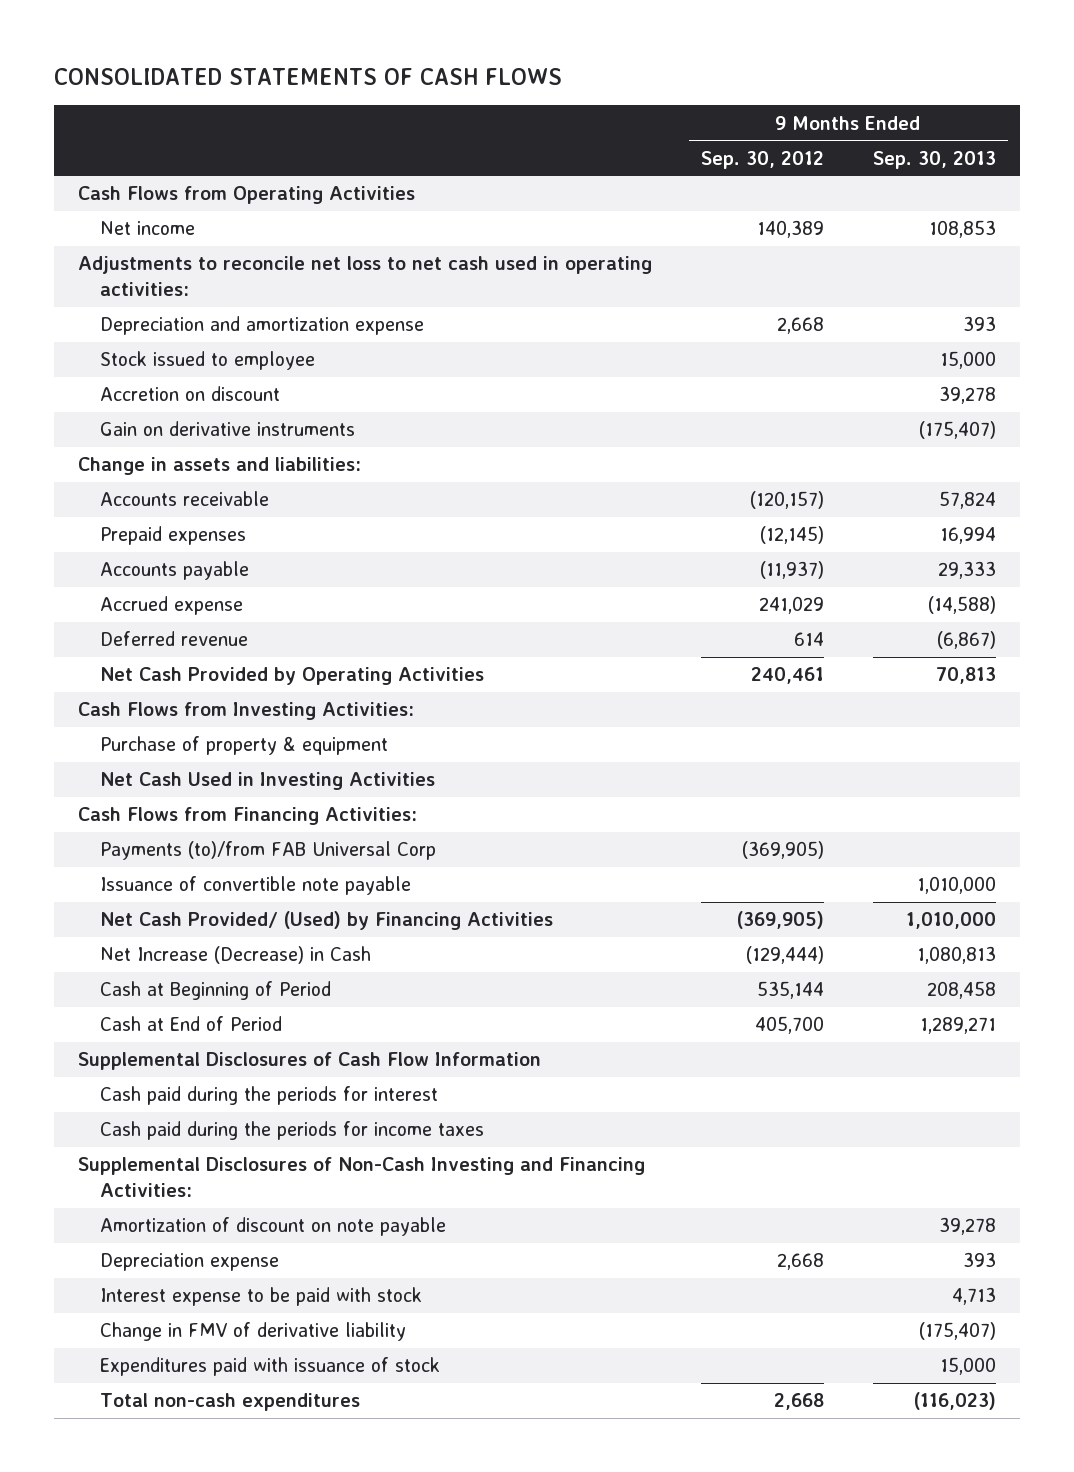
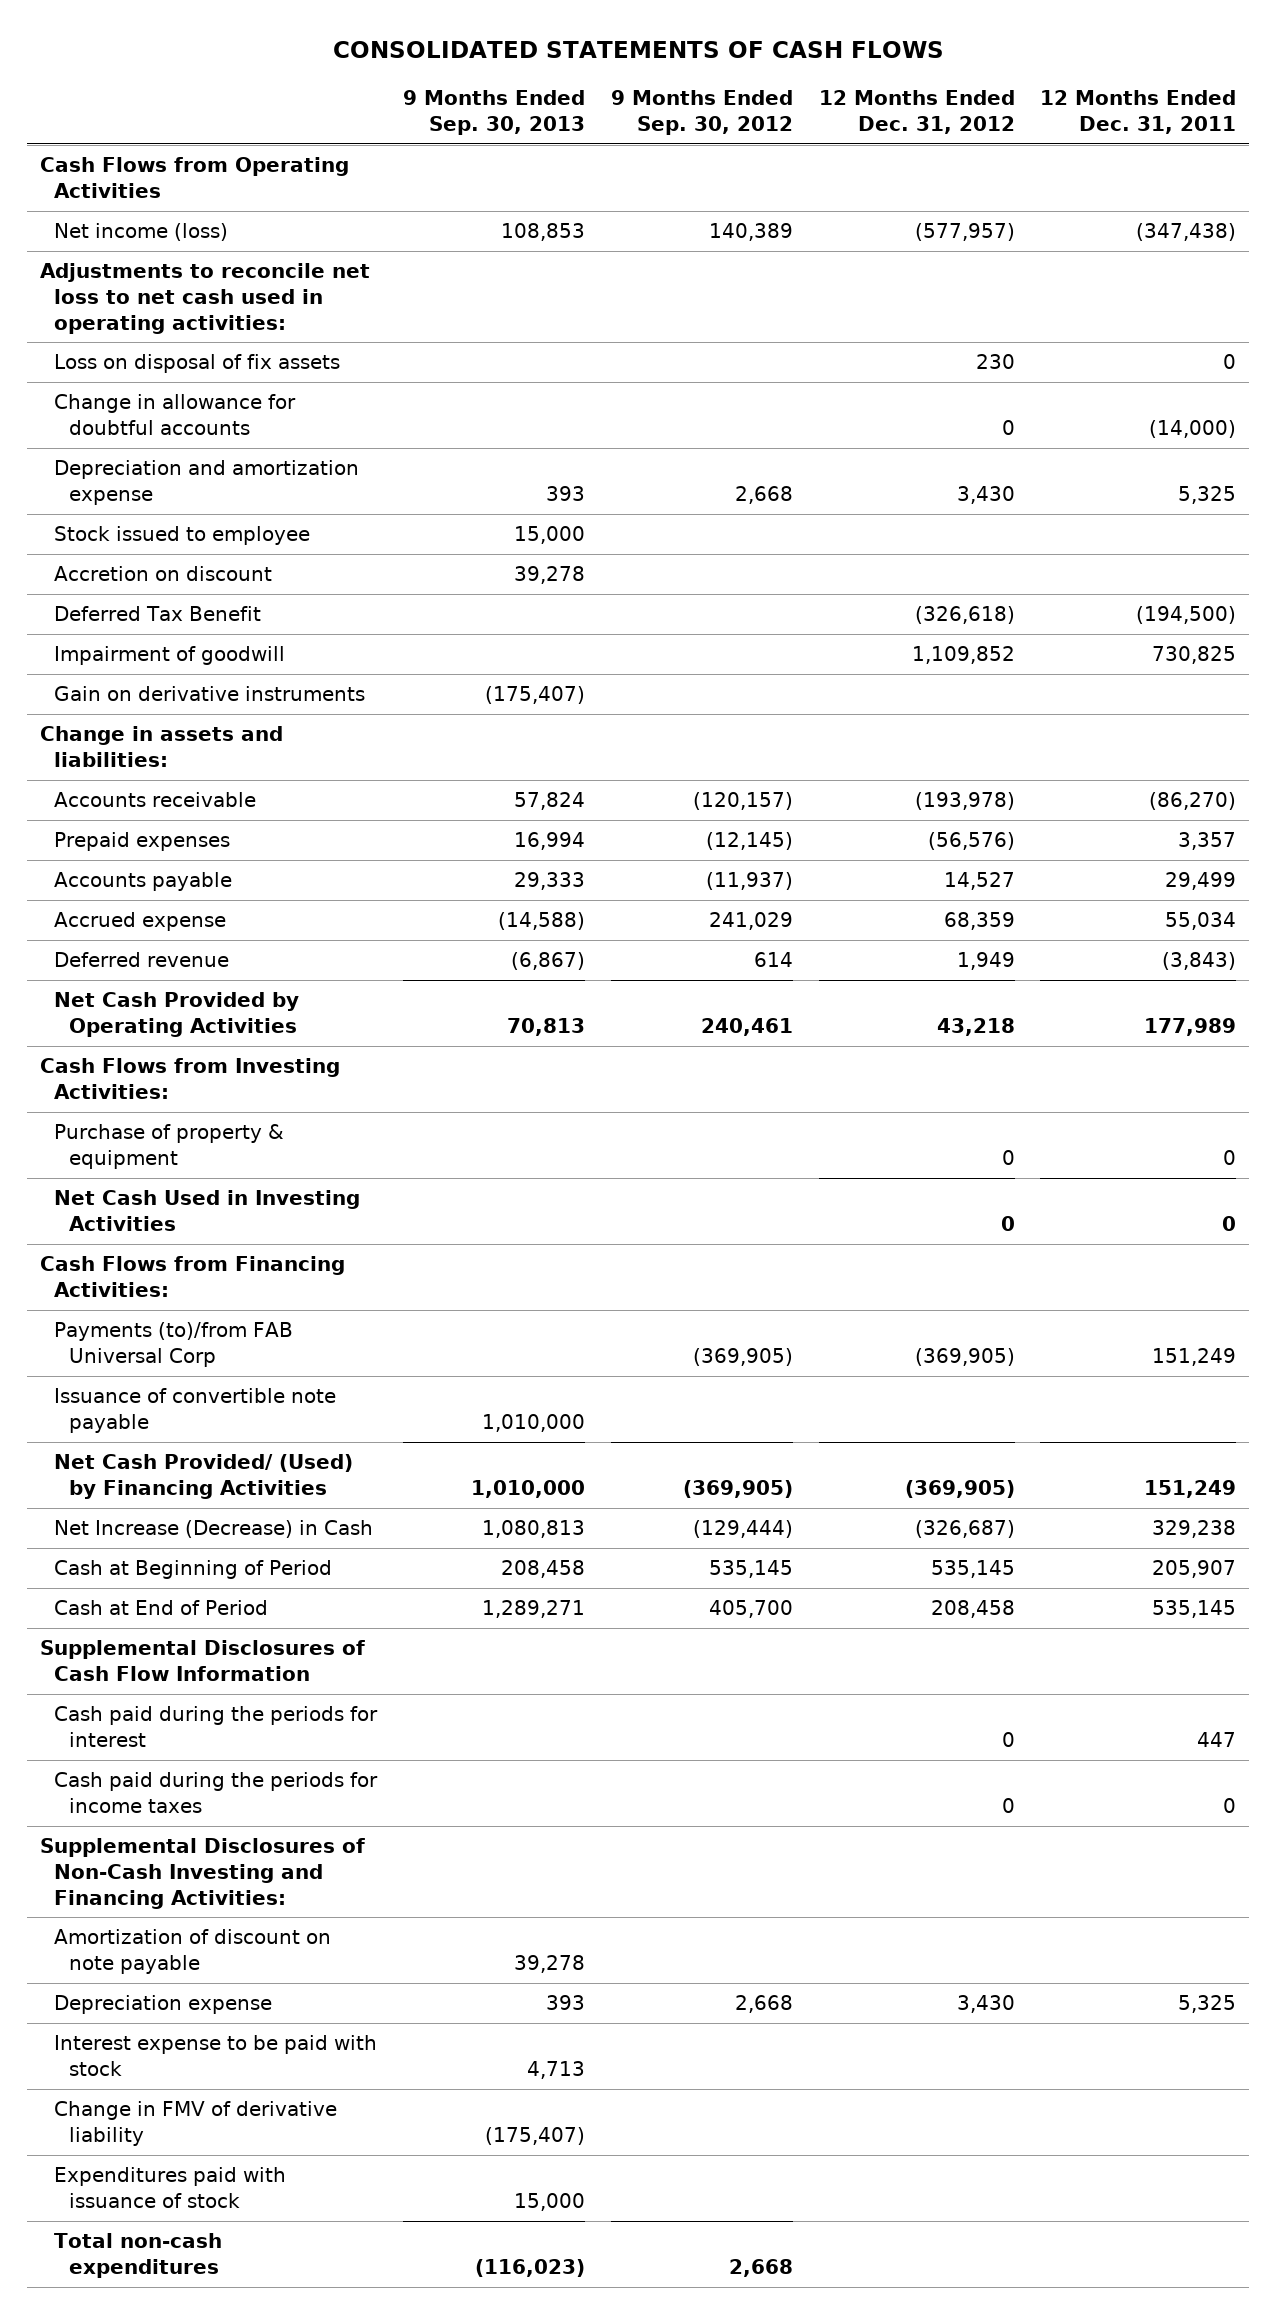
- | 9 Months Ended Sep. 30, 2012 | 9 Months Ended Sep. 30, 2013
+ | 9 Months Ended Sep. 30, 2013 | 9 Months Ended Sep. 30, 2012 | 12 Months Ended Dec. 31, 2012 | 12 Months Ended Dec. 31, 2011
- Net income | 140,389 | 108,853
+ Net income (loss) | 108,853 | 140,389 | (577,957) | (347,438)
+ Loss on disposal of fix assets | | | 230 | 0
+ Change in allowance for doubtful accounts | | | 0 | (14,000)
+ Deferred Tax Benefit | | | (326,618) | (194,500)
+ Impairment of goodwill | | | 1,109,852 | 730,825
- Cash at Beginning of Period | 535,144 | 208,458
+ Cash at Beginning of Period | 208,458 | 535,145 | 535,145 | 205,907

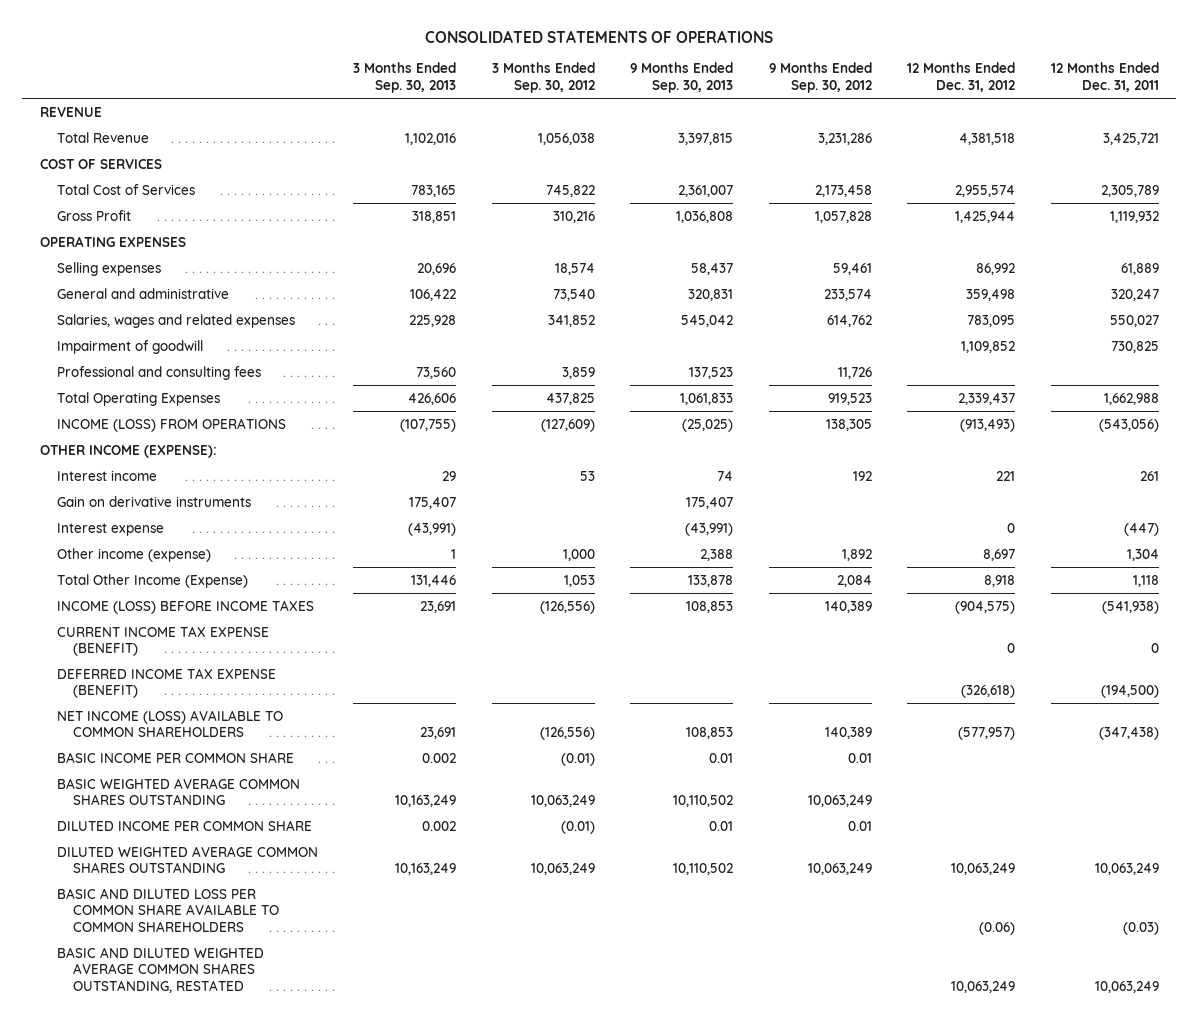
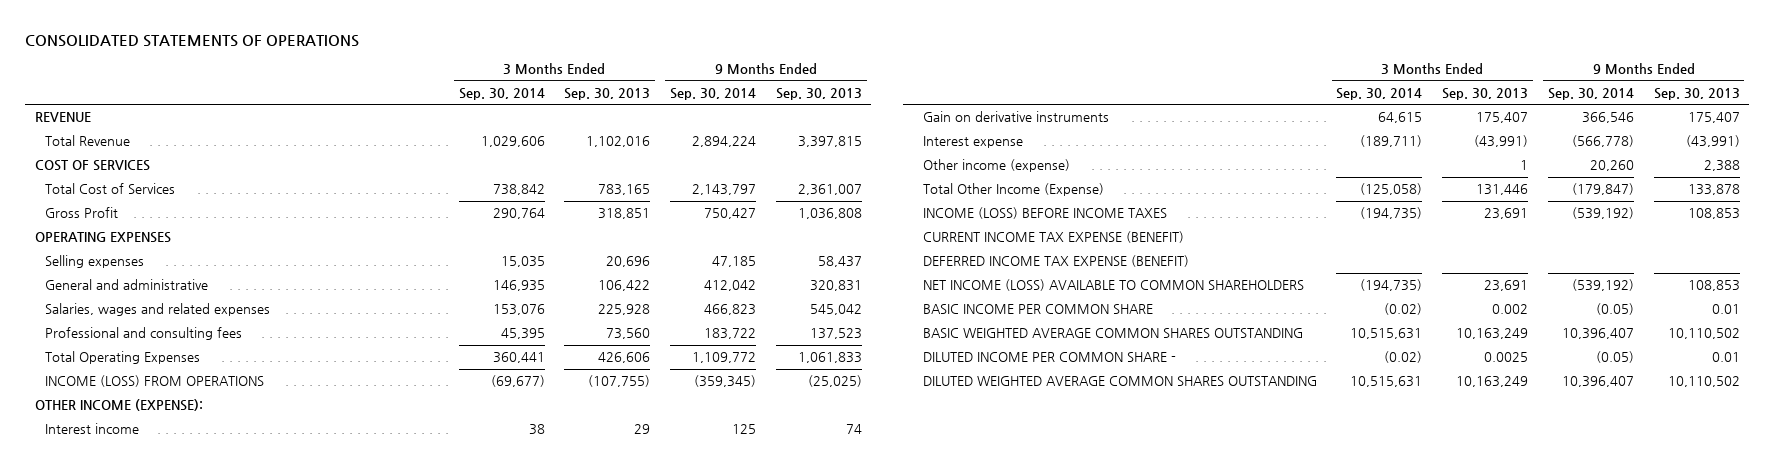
- | 3 Months Ended Sep. 30, 2013 | 3 Months Ended Sep. 30, 2012 | 9 Months Ended Sep. 30, 2013 | 9 Months Ended Sep. 30, 2012 | 12 Months Ended Dec. 31, 2012 | 12 Months Ended Dec. 31, 2011
+ | 3 Months Ended Sep. 30, 2014 | 3 Months Ended Sep. 30, 2013 | 9 Months Ended Sep. 30, 2014 | 9 Months Ended Sep. 30, 2013
- Impairment of goodwill | | | | | 1,109,852 | 730,825
- DILUTED INCOME PER COMMON SHARE | 0.002 | (0.01) | 0.01 | 0.01 | |
+ DILUTED INCOME PER COMMON SHARE - | (0.02) | 0.0025 | (0.05) | 0.01
- BASIC AND DILUTED LOSS PER COMMON SHARE AVAILABLE TO COMMON SHAREHOLDERS | | | | | (0.06) | (0.03)
- BASIC AND DILUTED WEIGHTED AVERAGE COMMON SHARES OUTSTANDING, RESTATED | | | | | 10,063,249 | 10,063,249

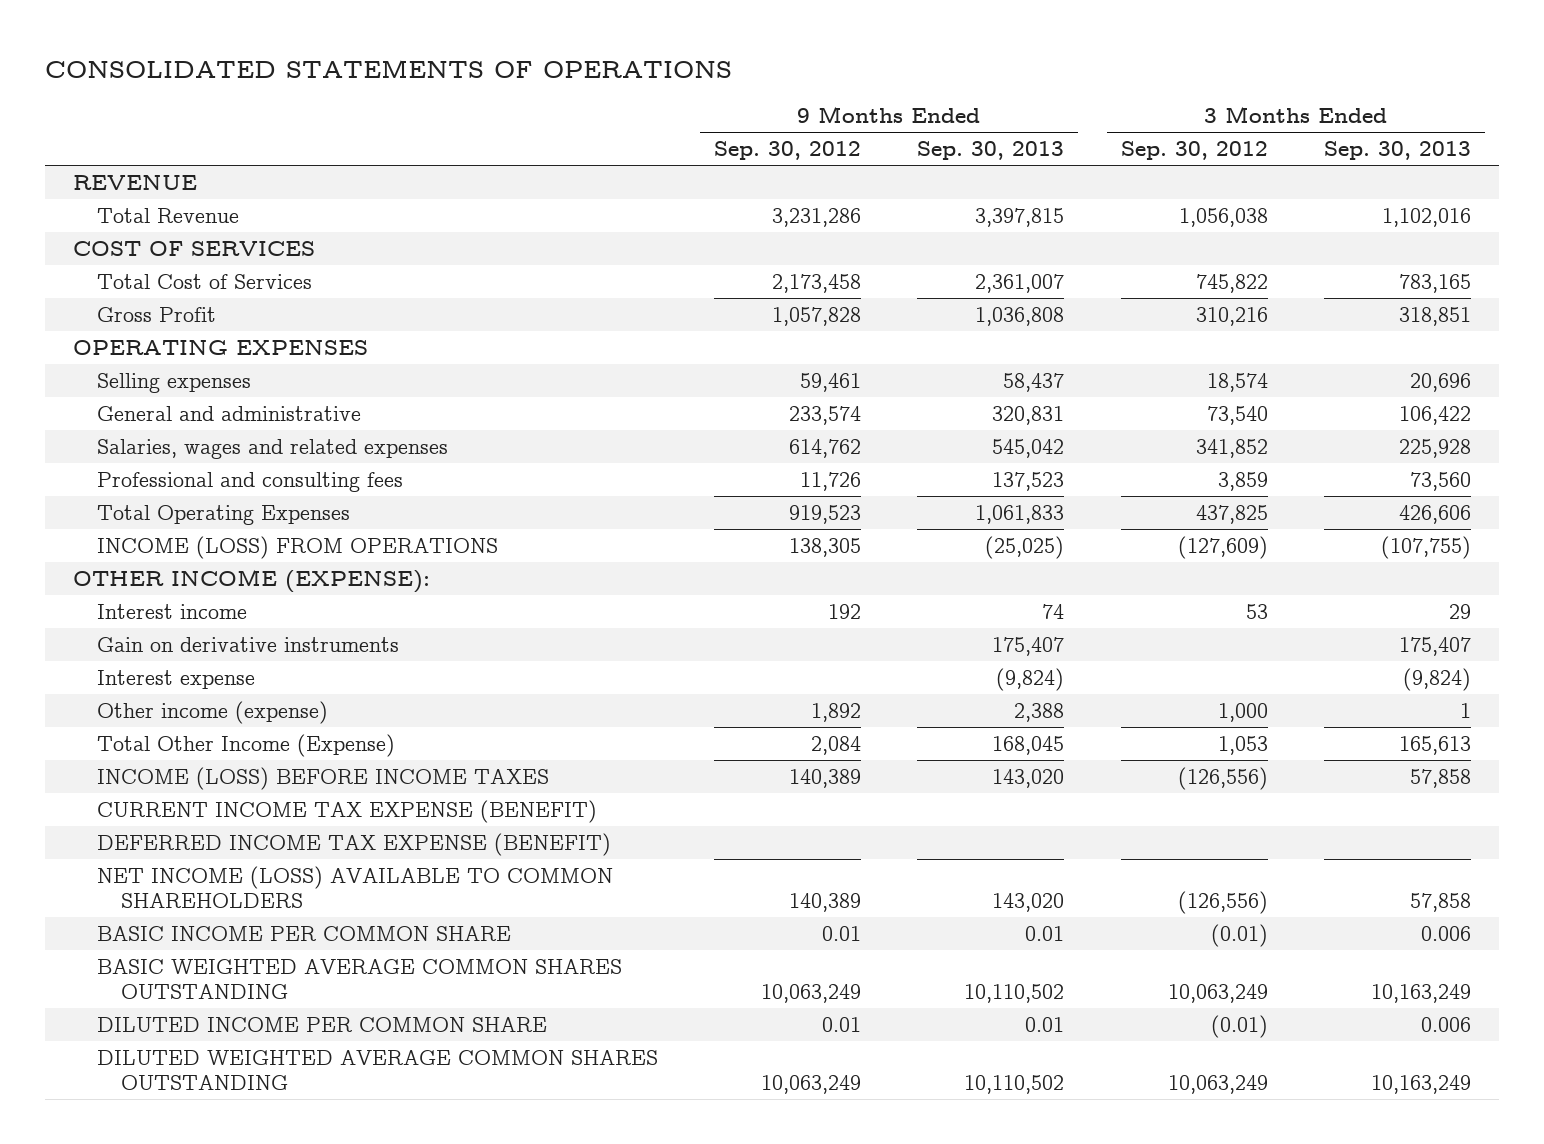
- | 3 Months Ended Sep. 30, 2014 | 3 Months Ended Sep. 30, 2013 | 9 Months Ended Sep. 30, 2014 | 9 Months Ended Sep. 30, 2013
+ | 9 Months Ended Sep. 30, 2012 | 9 Months Ended Sep. 30, 2013 | 3 Months Ended Sep. 30, 2012 | 3 Months Ended Sep. 30, 2013
- Interest expense | (189,711) | (43,991) | (566,778) | (43,991)
+ Interest expense | | (9,824) | | (9,824)
- Total Other Income (Expense) | (125,058) | 131,446 | (179,847) | 133,878
- INCOME (LOSS) BEFORE INCOME TAXES | (194,735) | 23,691 | (539,192) | 108,853
+ Total Other Income (Expense) | 2,084 | 168,045 | 1,053 | 165,613
+ INCOME (LOSS) BEFORE INCOME TAXES | 140,389 | 143,020 | (126,556) | 57,858
- NET INCOME (LOSS) AVAILABLE TO COMMON SHAREHOLDERS | (194,735) | 23,691 | (539,192) | 108,853
- BASIC INCOME PER COMMON SHARE | (0.02) | 0.002 | (0.05) | 0.01
+ NET INCOME (LOSS) AVAILABLE TO COMMON SHAREHOLDERS | 140,389 | 143,020 | (126,556) | 57,858
+ BASIC INCOME PER COMMON SHARE | 0.01 | 0.01 | (0.01) | 0.006
- DILUTED INCOME PER COMMON SHARE - | (0.02) | 0.0025 | (0.05) | 0.01
+ DILUTED INCOME PER COMMON SHARE | 0.01 | 0.01 | (0.01) | 0.006

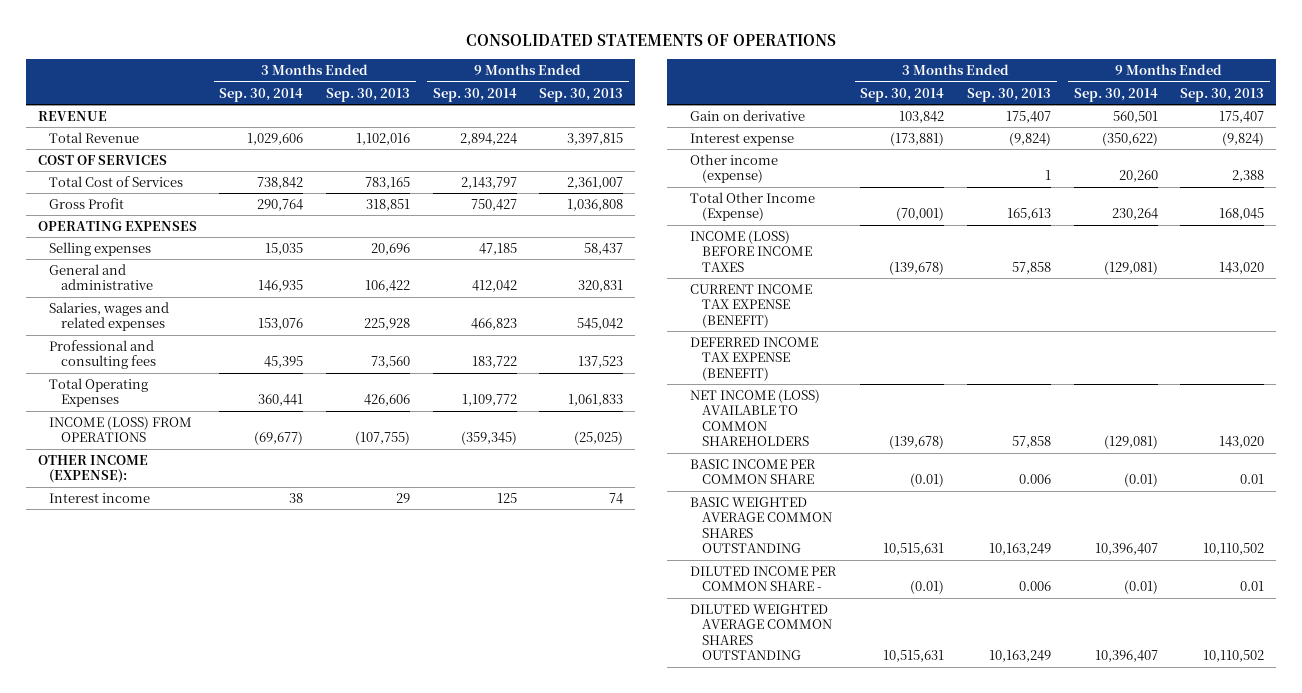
- | 9 Months Ended Sep. 30, 2012 | 9 Months Ended Sep. 30, 2013 | 3 Months Ended Sep. 30, 2012 | 3 Months Ended Sep. 30, 2013
+ | 3 Months Ended Sep. 30, 2014 | 3 Months Ended Sep. 30, 2013 | 9 Months Ended Sep. 30, 2014 | 9 Months Ended Sep. 30, 2013
- Gain on derivative instruments | | 175,407 | | 175,407
+ Gain on derivative | 103,842 | 175,407 | 560,501 | 175,407
- DILUTED INCOME PER COMMON SHARE | 0.01 | 0.01 | (0.01) | 0.006
+ DILUTED INCOME PER COMMON SHARE - | (0.01) | 0.006 | (0.01) | 0.01

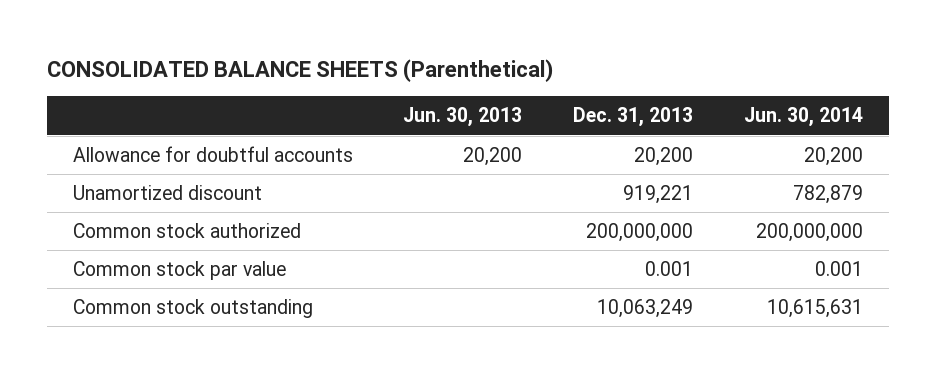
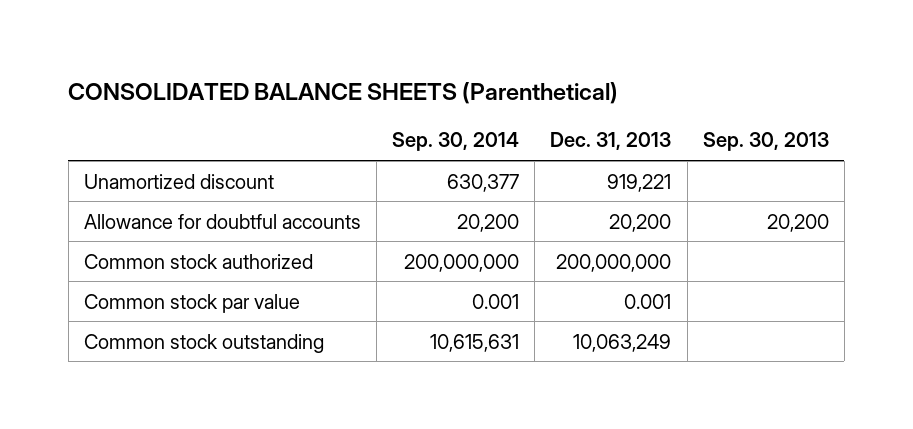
- | Jun. 30, 2013 | Dec. 31, 2013 | Jun. 30, 2014
+ | Sep. 30, 2014 | Dec. 31, 2013 | Sep. 30, 2013
moved down: Allowance for doubtful accounts | 20,200 | 20,200 | 20,200

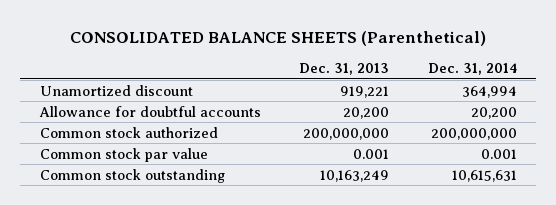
- | Sep. 30, 2014 | Dec. 31, 2013 | Sep. 30, 2013
+ | Dec. 31, 2013 | Dec. 31, 2014
- Common stock outstanding | 10,615,631 | 10,063,249 |
+ Common stock outstanding | 10,163,249 | 10,615,631

